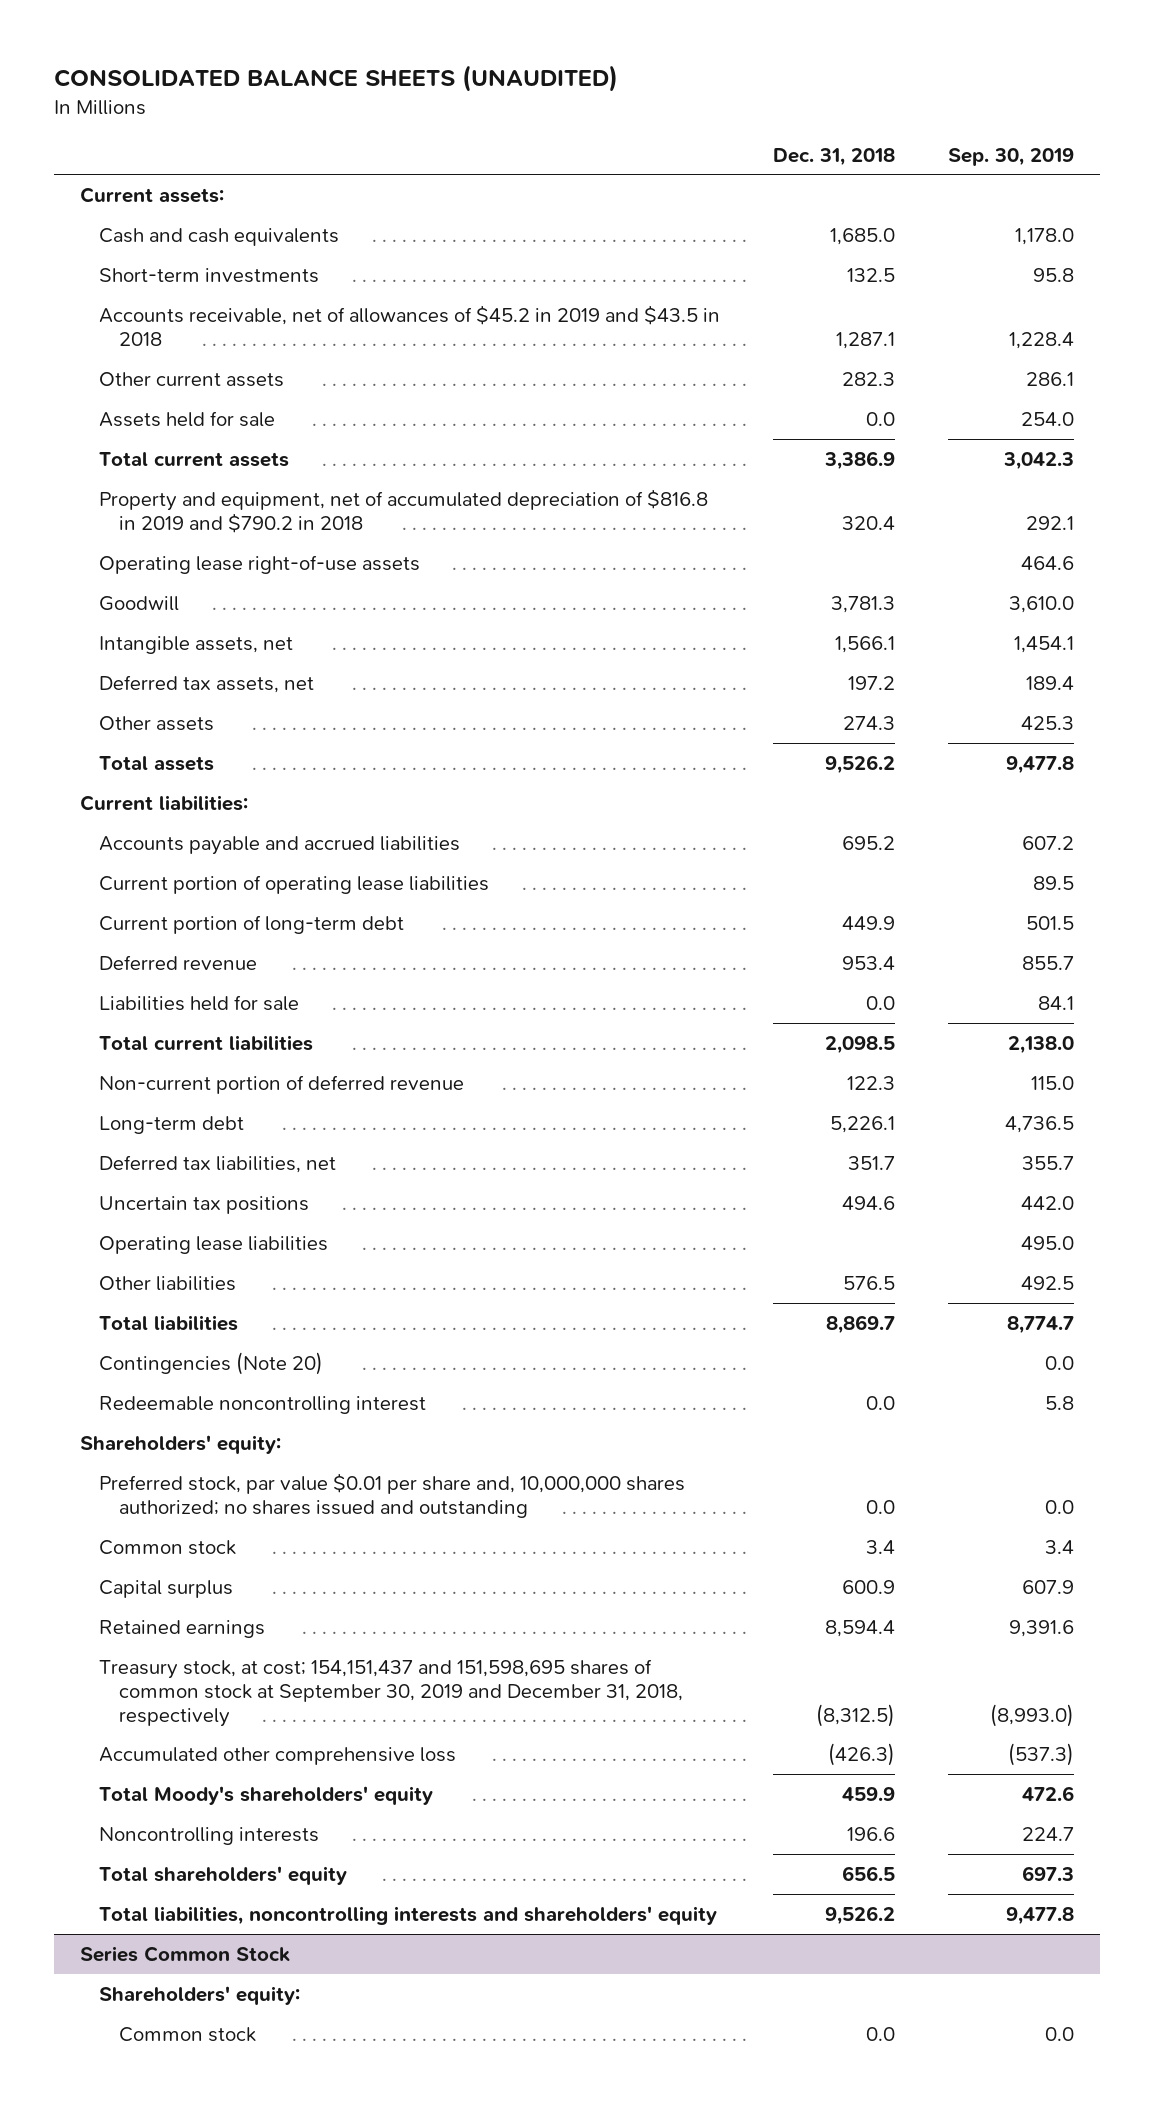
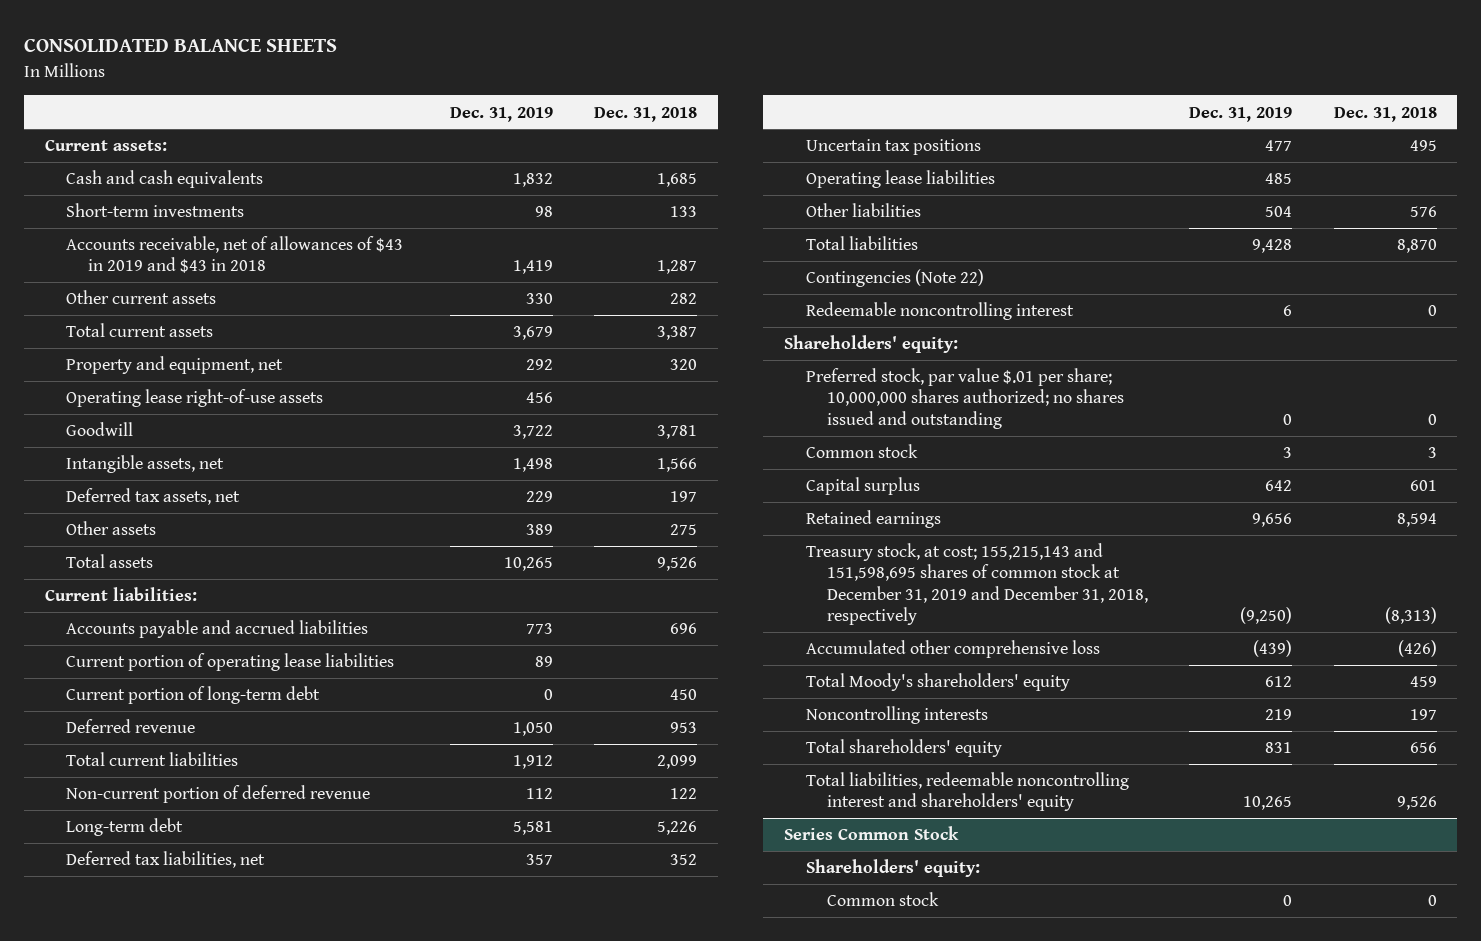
- CONSOLIDATED BALANCE SHEETS (UNAUDITED)
+ CONSOLIDATED BALANCE SHEETS
- | Dec. 31, 2018 | Sep. 30, 2019
+ | Dec. 31, 2019 | Dec. 31, 2018
- Cash and cash equivalents | 1,685.0 | 1,178.0
- Short-term investments | 132.5 | 95.8
- Accounts receivable, net of allowances of $45.2 in 2019 and $43.5 in 2018 | 1,287.1 | 1,228.4
- Other current assets | 282.3 | 286.1
- Assets held for sale | 0.0 | 254.0
- Total current assets | 3,386.9 | 3,042.3
- Property and equipment, net of accumulated depreciation of $816.8 in 2019 and $790.2 in 2018 | 320.4 | 292.1
+ Cash and cash equivalents | 1,832 | 1,685
+ Short-term investments | 98 | 133
+ Accounts receivable, net of allowances of $43 in 2019 and $43 in 2018 | 1,419 | 1,287
+ Other current assets | 330 | 282
+ Total current assets | 3,679 | 3,387
+ Property and equipment, net | 292 | 320
- Goodwill | 3,781.3 | 3,610.0
- Intangible assets, net | 1,566.1 | 1,454.1
- Deferred tax assets, net | 197.2 | 189.4
- Other assets | 274.3 | 425.3
- Total assets | 9,526.2 | 9,477.8
+ Goodwill | 3,722 | 3,781
+ Intangible assets, net | 1,498 | 1,566
+ Deferred tax assets, net | 229 | 197
+ Other assets | 389 | 275
+ Total assets | 10,265 | 9,526
- Accounts payable and accrued liabilities | 695.2 | 607.2
+ Accounts payable and accrued liabilities | 773 | 696
- Current portion of long-term debt | 449.9 | 501.5
- Deferred revenue | 953.4 | 855.7
- Liabilities held for sale | 0.0 | 84.1
- Total current liabilities | 2,098.5 | 2,138.0
- Non-current portion of deferred revenue | 122.3 | 115.0
- Long-term debt | 5,226.1 | 4,736.5
- Deferred tax liabilities, net | 351.7 | 355.7
- Uncertain tax positions | 494.6 | 442.0
+ Current portion of long-term debt | 0 | 450
+ Deferred revenue | 1,050 | 953
+ Total current liabilities | 1,912 | 2,099
+ Non-current portion of deferred revenue | 112 | 122
+ Long-term debt | 5,581 | 5,226
+ Deferred tax liabilities, net | 357 | 352
+ Uncertain tax positions | 477 | 495
- Other liabilities | 576.5 | 492.5
- Total liabilities | 8,869.7 | 8,774.7
- Contingencies (Note 20) | | 0.0
- Redeemable noncontrolling interest | 0.0 | 5.8
+ Other liabilities | 504 | 576
+ Total liabilities | 9,428 | 8,870
+ Contingencies (Note 22)
+ Redeemable noncontrolling interest | 6 | 0
- Preferred stock, par value $0.01 per share and, 10,000,000 shares authorized; no shares issued and outstanding | 0.0 | 0.0
- Common stock | 3.4 | 3.4
- Capital surplus | 600.9 | 607.9
- Retained earnings | 8,594.4 | 9,391.6
- Treasury stock, at cost; 154,151,437 and 151,598,695 shares of common stock at September 30, 2019 and December 31, 2018, respectively | (8,312.5) | (8,993.0)
- Accumulated other comprehensive loss | (426.3) | (537.3)
- Total Moody's shareholders' equity | 459.9 | 472.6
- Noncontrolling interests | 196.6 | 224.7
- Total shareholders' equity | 656.5 | 697.3
- Total liabilities, noncontrolling interests and shareholders' equity | 9,526.2 | 9,477.8
+ Preferred stock, par value $.01 per share; 10,000,000 shares authorized; no shares issued and outstanding | 0 | 0
+ Common stock | 3 | 3
+ Capital surplus | 642 | 601
+ Retained earnings | 9,656 | 8,594
+ Treasury stock, at cost; 155,215,143 and 151,598,695 shares of common stock at December 31, 2019 and December 31, 2018, respectively | (9,250) | (8,313)
+ Accumulated other comprehensive loss | (439) | (426)
+ Total Moody's shareholders' equity | 612 | 459
+ Noncontrolling interests | 219 | 197
+ Total shareholders' equity | 831 | 656
+ Total liabilities, redeemable noncontrolling interest and shareholders' equity | 10,265 | 9,526
@ Series Common Stock
- Common stock | 0.0 | 0.0
+ Common stock | 0 | 0

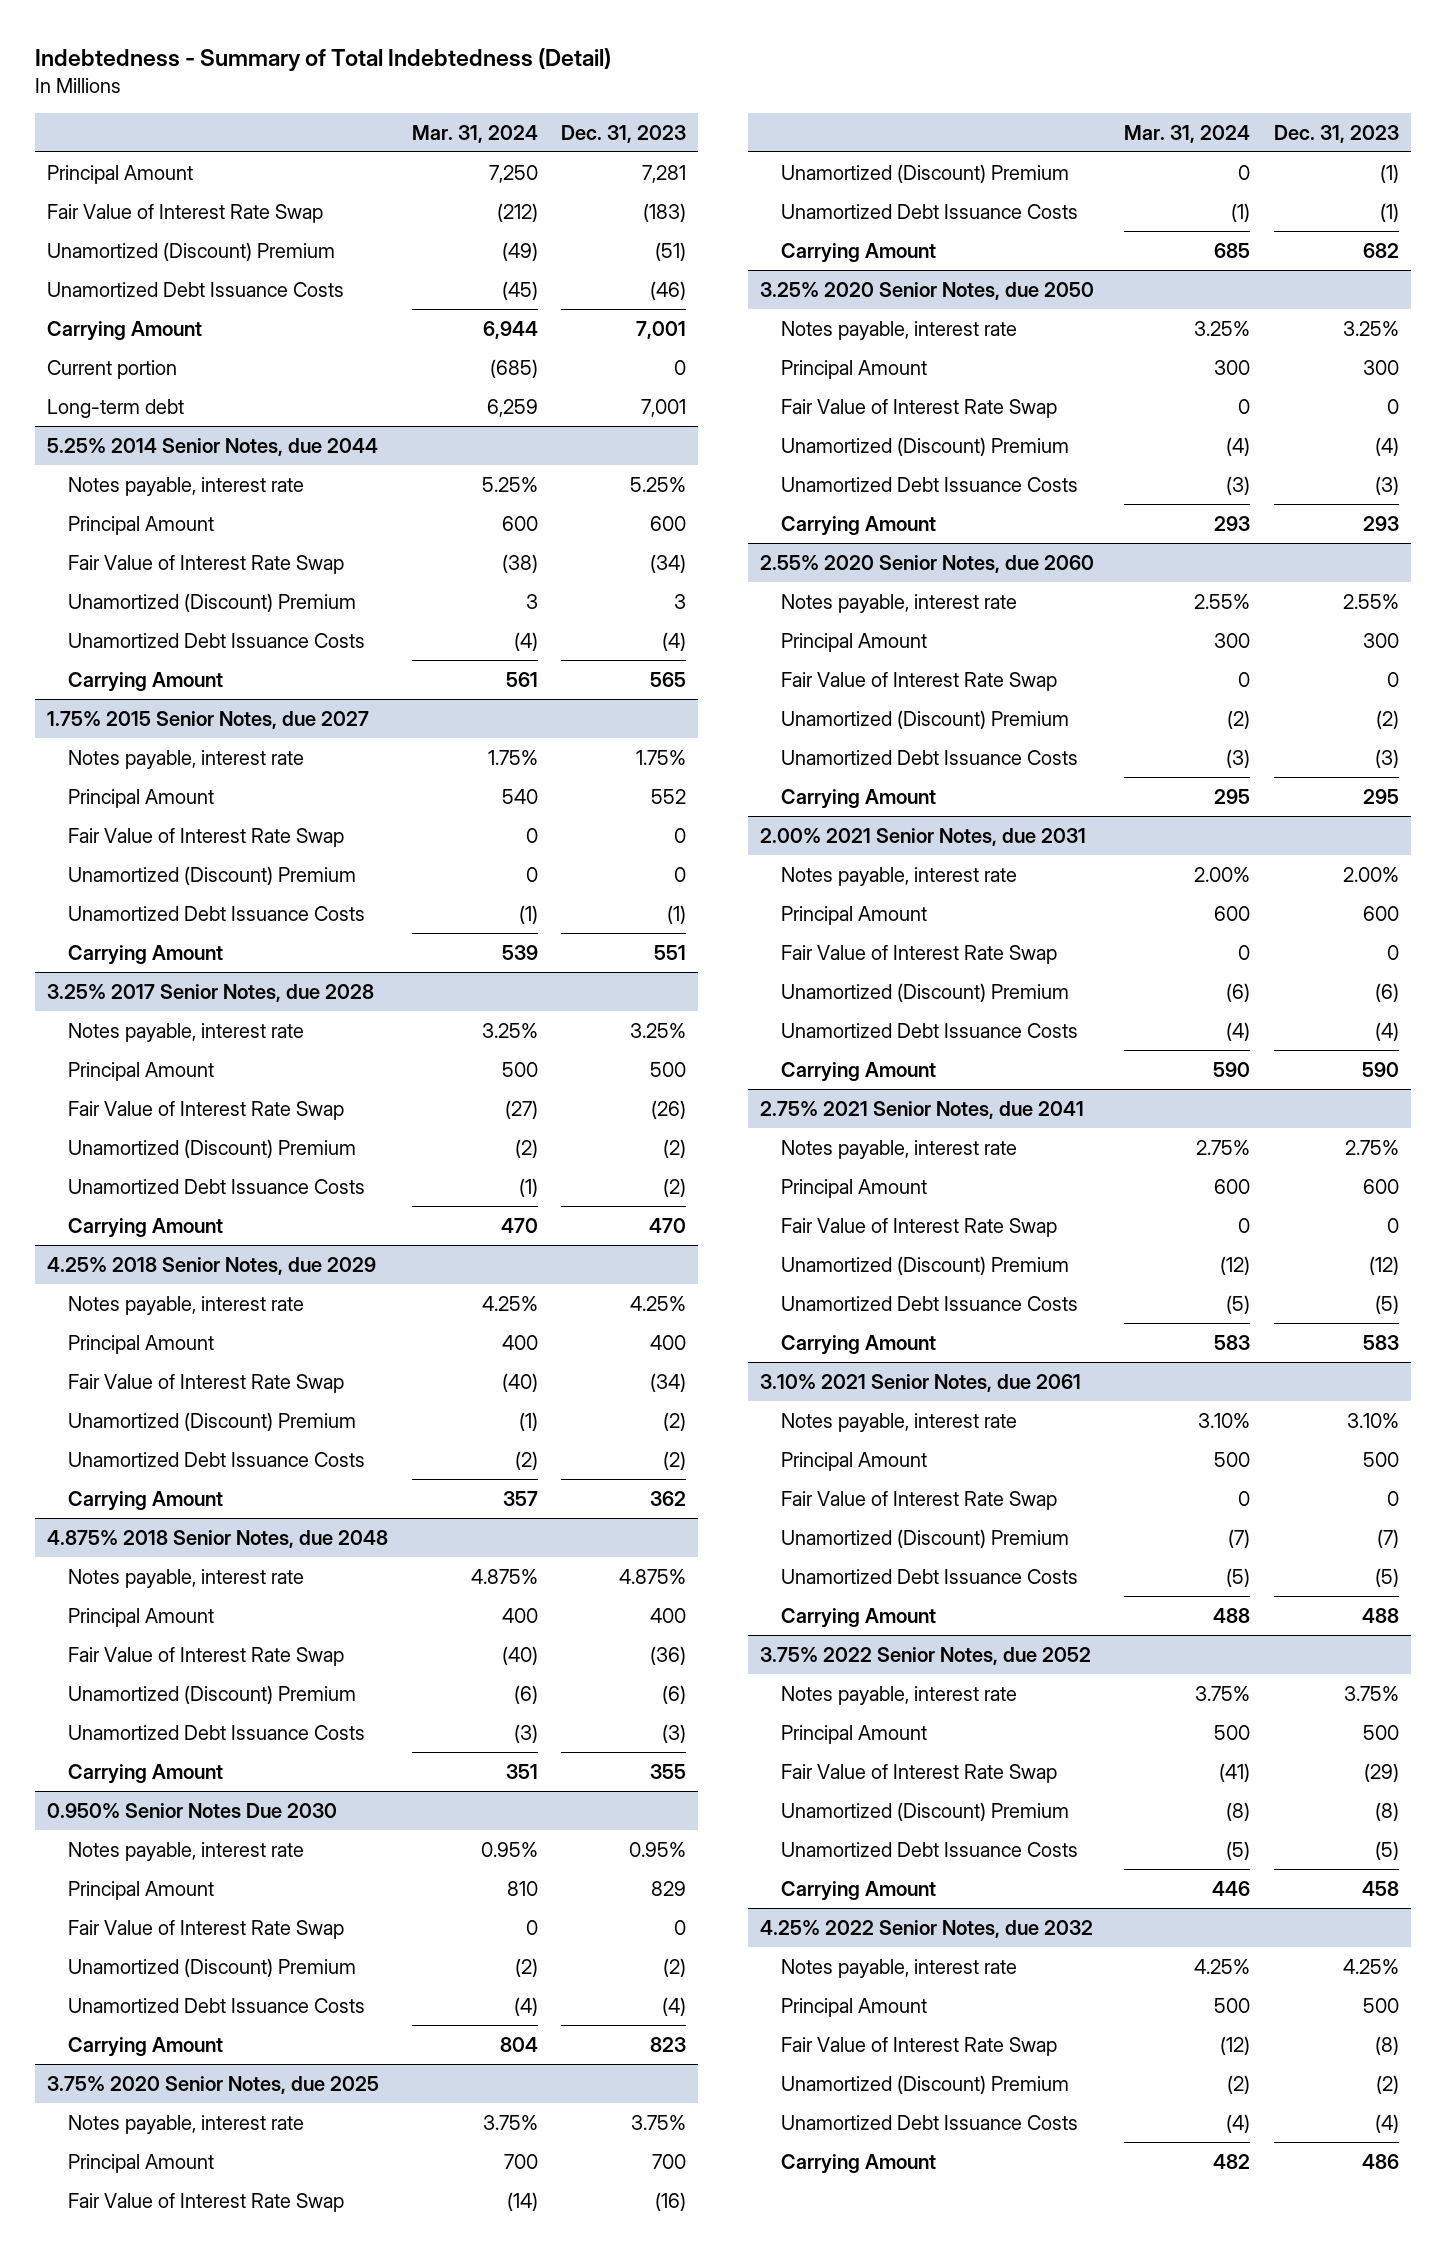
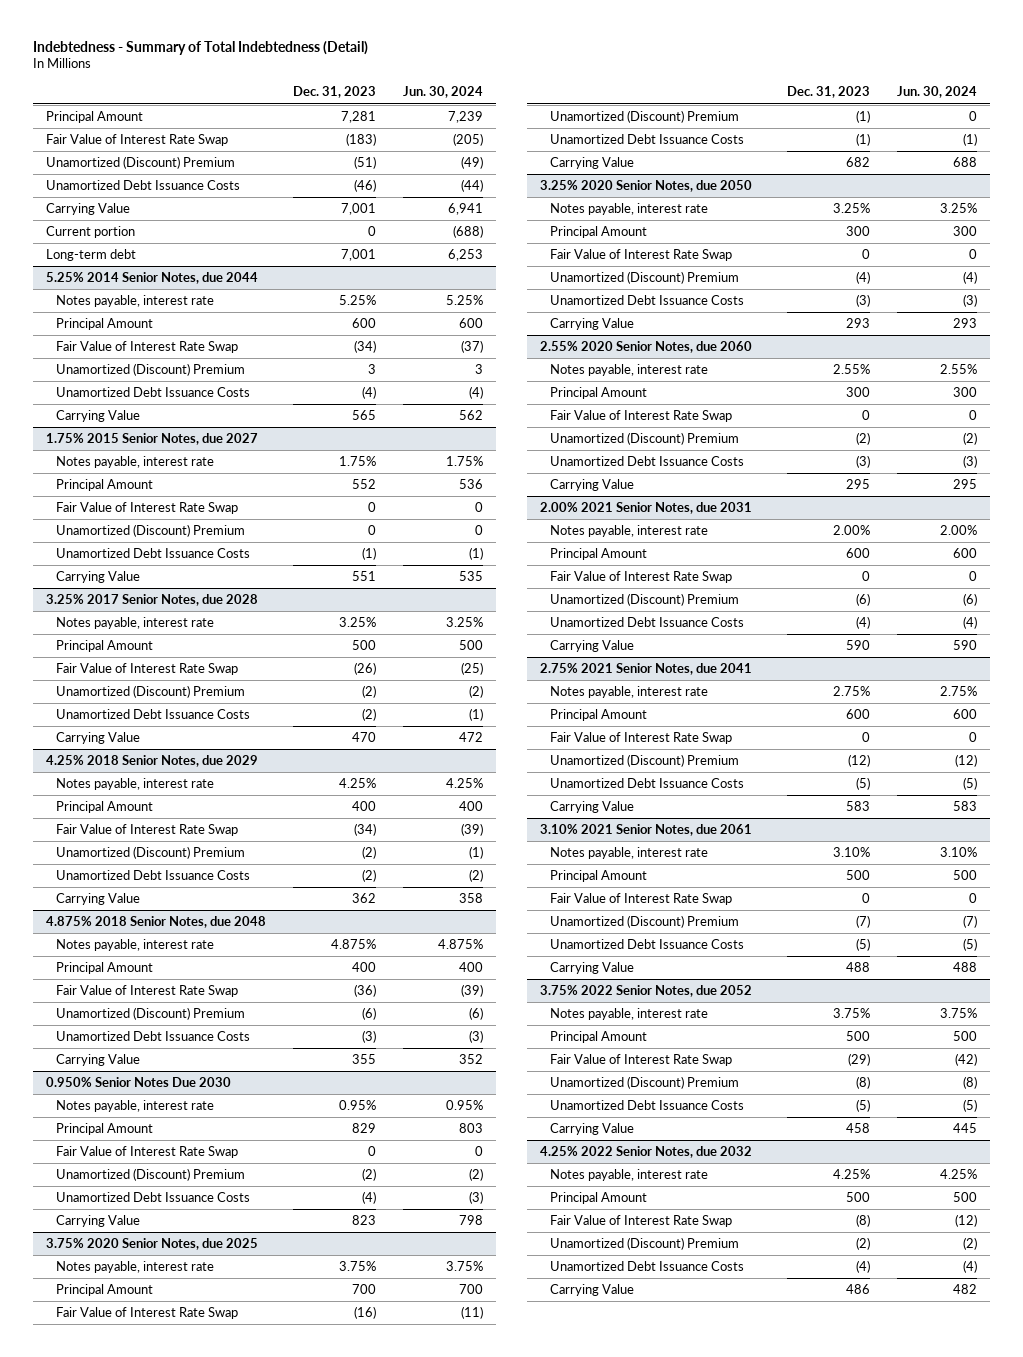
- | Mar. 31, 2024 | Dec. 31, 2023
+ | Dec. 31, 2023 | Jun. 30, 2024
- Carrying Amount | 6,944 | 7,001
+ Carrying Value | 7,001 | 6,941
@ 5.25% 2014 Senior Notes, due 2044
- Carrying Amount | 561 | 565
+ Carrying Value | 565 | 562
@ 1.75% 2015 Senior Notes, due 2027
- Carrying Amount | 539 | 551
+ Carrying Value | 551 | 535
@ 3.25% 2017 Senior Notes, due 2028
- Carrying Amount | 470 | 470
+ Carrying Value | 470 | 472
@ 4.25% 2018 Senior Notes, due 2029
- Carrying Amount | 357 | 362
+ Carrying Value | 362 | 358
@ 4.875% 2018 Senior Notes, due 2048
- Carrying Amount | 351 | 355
+ Carrying Value | 355 | 352
@ 0.950% Senior Notes Due 2030
- Carrying Amount | 804 | 823
+ Carrying Value | 823 | 798
@ 3.75% 2020 Senior Notes, due 2025
- Carrying Amount | 685 | 682
+ Carrying Value | 682 | 688
@ 3.25% 2020 Senior Notes, due 2050
- Carrying Amount | 293 | 293
+ Carrying Value | 293 | 293
@ 2.55% 2020 Senior Notes, due 2060
- Carrying Amount | 295 | 295
+ Carrying Value | 295 | 295
@ 2.00% 2021 Senior Notes, due 2031
- Carrying Amount | 590 | 590
+ Carrying Value | 590 | 590
@ 2.75% 2021 Senior Notes, due 2041
- Carrying Amount | 583 | 583
+ Carrying Value | 583 | 583
@ 3.10% 2021 Senior Notes, due 2061
- Carrying Amount | 488 | 488
+ Carrying Value | 488 | 488
@ 3.75% 2022 Senior Notes, due 2052
- Carrying Amount | 446 | 458
+ Carrying Value | 458 | 445
@ 4.25% 2022 Senior Notes, due 2032
- Carrying Amount | 482 | 486
+ Carrying Value | 486 | 482

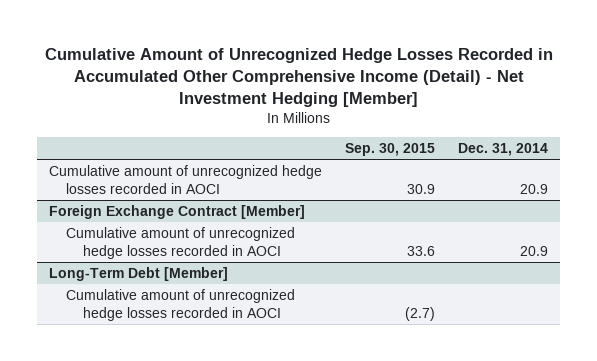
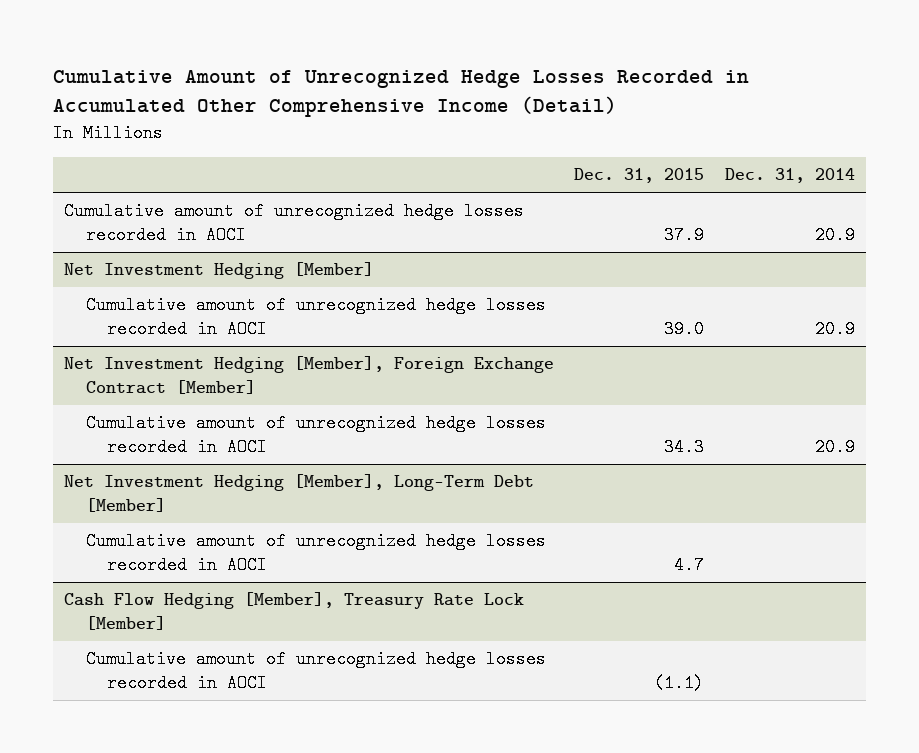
- Cumulative Amount of Unrecognized Hedge Losses Recorded in Accumulated Other Comprehensive Income (Detail) - Net Investment Hedging [Member]
+ Cumulative Amount of Unrecognized Hedge Losses Recorded in Accumulated Other Comprehensive Income (Detail)
- | Sep. 30, 2015 | Dec. 31, 2014
+ | Dec. 31, 2015 | Dec. 31, 2014
- Foreign Exchange Contract [Member]
+ Net Investment Hedging [Member]
- Long-Term Debt [Member]
+ Net Investment Hedging [Member], Foreign Exchange Contract [Member]
+ Cumulative amount of unrecognized hedge losses recorded in AOCI | 34.3 | 20.9
+ Net Investment Hedging [Member], Long-Term Debt [Member]
+ Cash Flow Hedging [Member], Treasury Rate Lock [Member]
+ Cumulative amount of unrecognized hedge losses recorded in AOCI | (1.1) |

